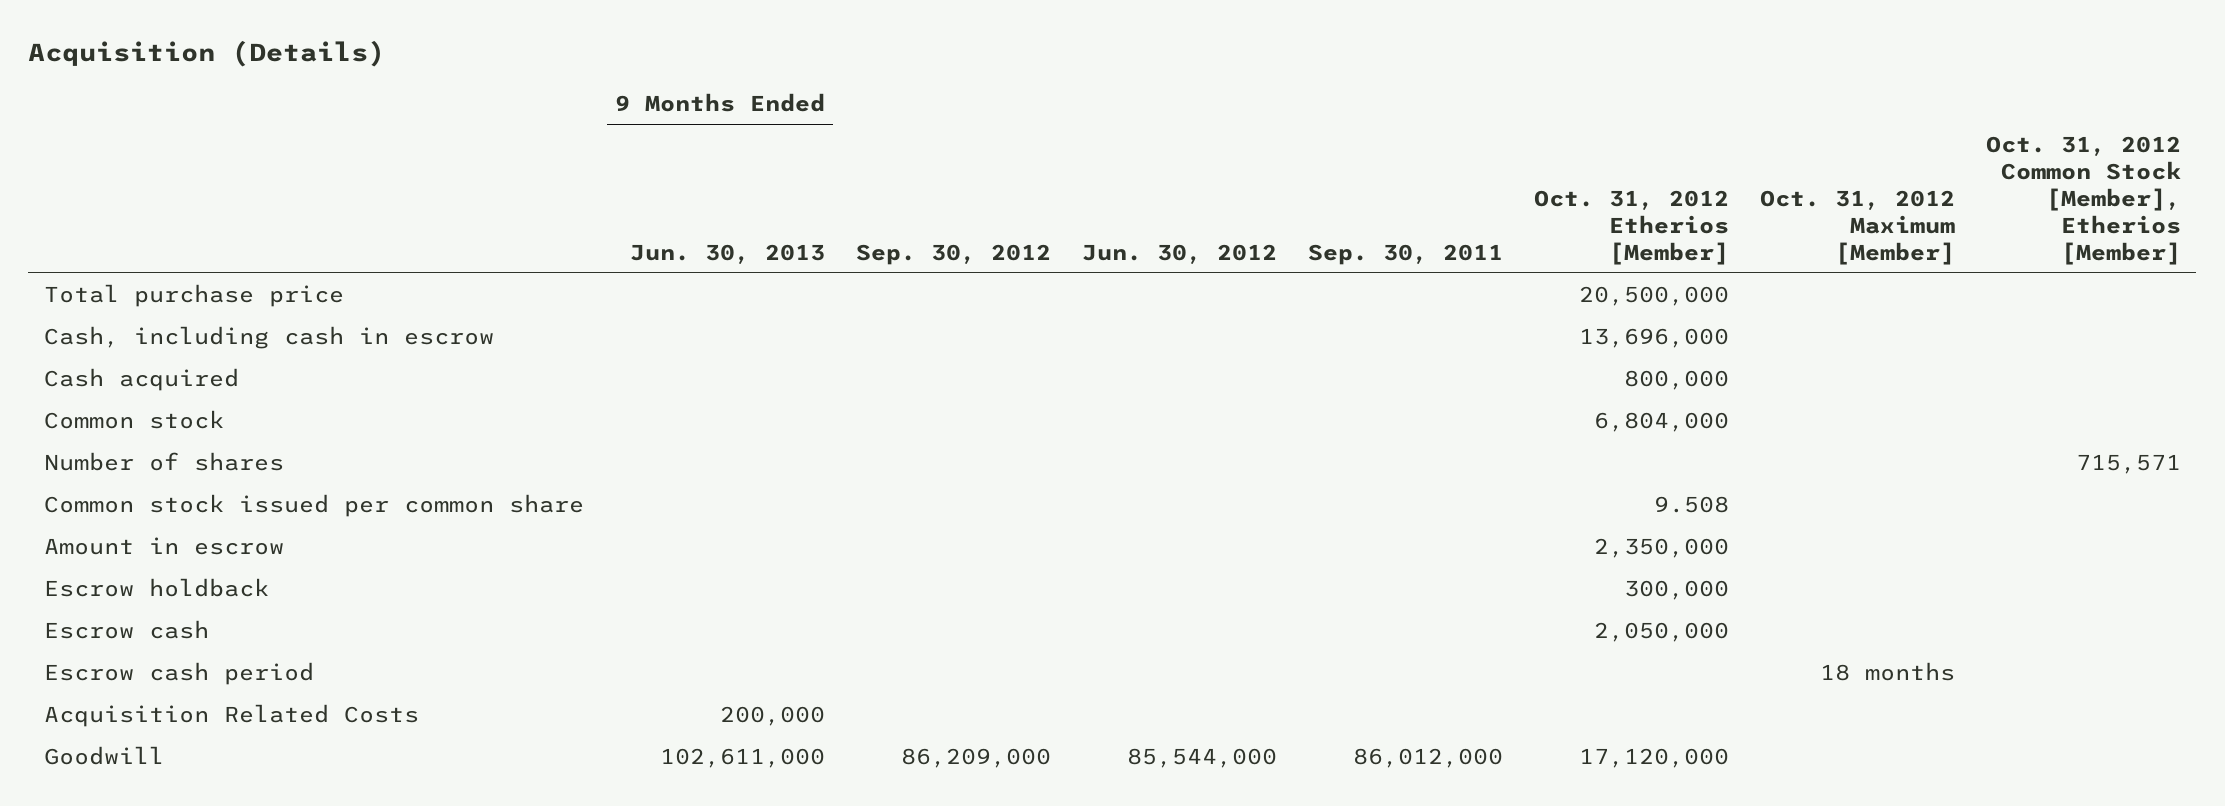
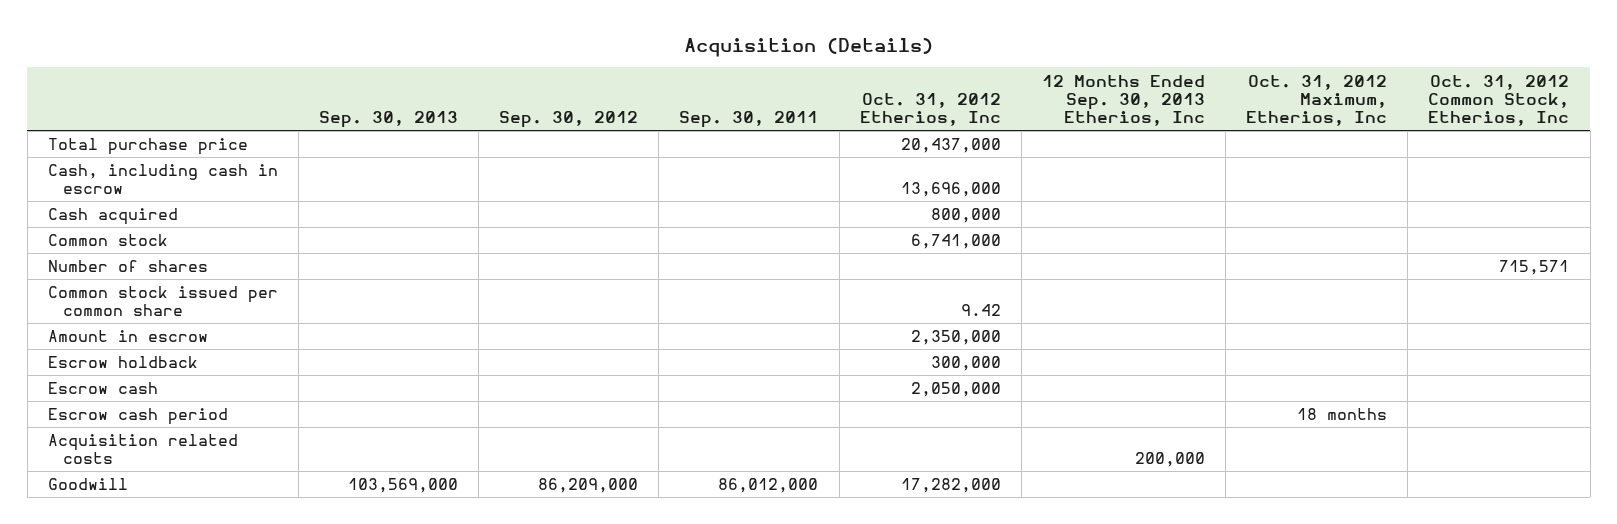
- | 9 Months Ended Jun. 30, 2013 | Sep. 30, 2012 | Jun. 30, 2012 | Sep. 30, 2011 | Oct. 31, 2012 Etherios [Member] | Oct. 31, 2012 Maximum [Member] | Oct. 31, 2012 Common Stock [Member], Etherios [Member]
+ | Sep. 30, 2013 | Sep. 30, 2012 | Sep. 30, 2011 | Oct. 31, 2012 Etherios, Inc | 12 Months Ended Sep. 30, 2013 Etherios, Inc | Oct. 31, 2012 Maximum, Etherios, Inc | Oct. 31, 2012 Common Stock, Etherios, Inc
- Acquisition Related Costs | 200,000 | | | | | |
+ Acquisition related costs | | | | | 200,000 | |

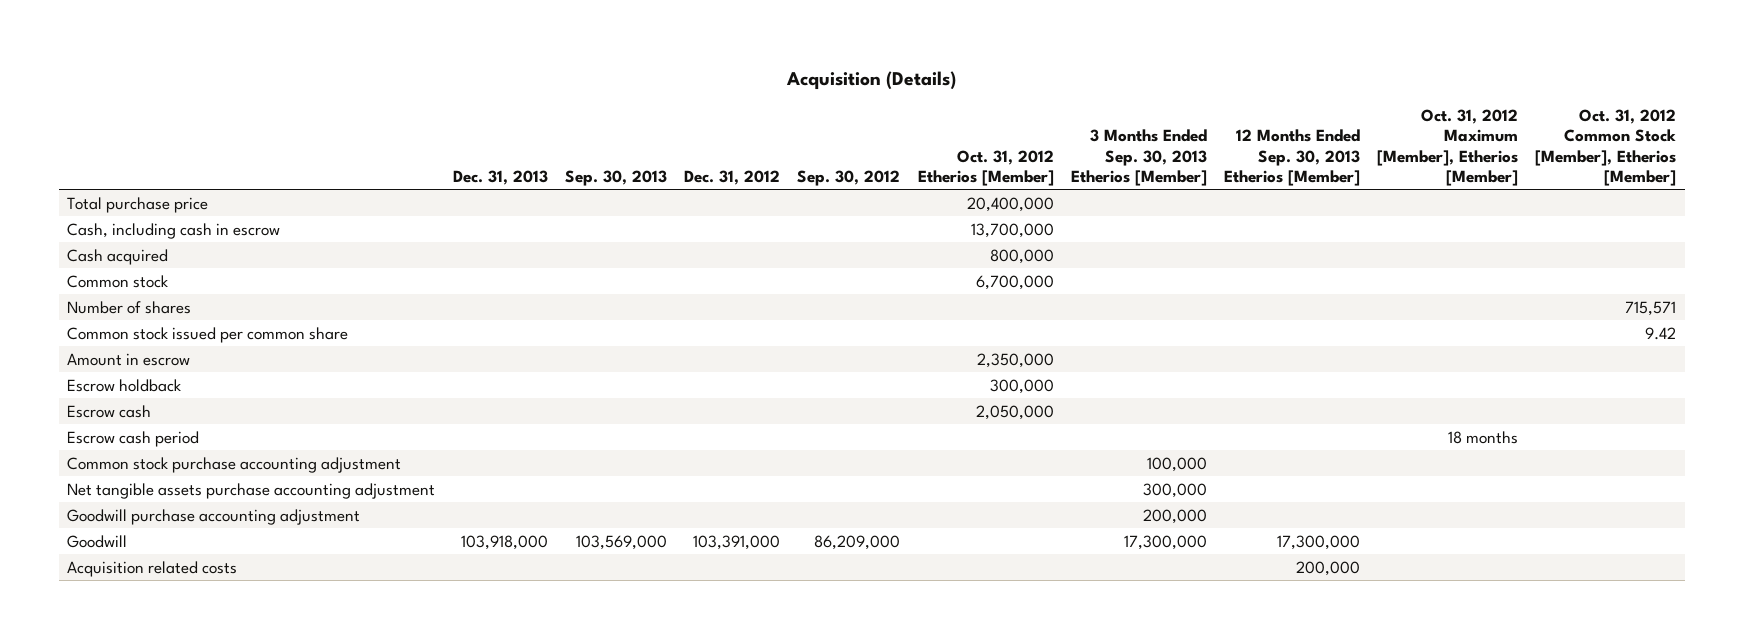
- | Sep. 30, 2013 | Sep. 30, 2012 | Sep. 30, 2011 | Oct. 31, 2012 Etherios, Inc | 12 Months Ended Sep. 30, 2013 Etherios, Inc | Oct. 31, 2012 Maximum, Etherios, Inc | Oct. 31, 2012 Common Stock, Etherios, Inc
+ | Dec. 31, 2013 | Sep. 30, 2013 | Dec. 31, 2012 | Sep. 30, 2012 | Oct. 31, 2012 Etherios [Member] | 3 Months Ended Sep. 30, 2013 Etherios [Member] | 12 Months Ended Sep. 30, 2013 Etherios [Member] | Oct. 31, 2012 Maximum [Member], Etherios [Member] | Oct. 31, 2012 Common Stock [Member], Etherios [Member]
+ Common stock purchase accounting adjustment | | | | | | 100,000 | | |
+ Net tangible assets purchase accounting adjustment | | | | | | 300,000 | | |
+ Goodwill purchase accounting adjustment | | | | | | 200,000 | | |
moved down: Acquisition related costs | | | | | | | 200,000 | |

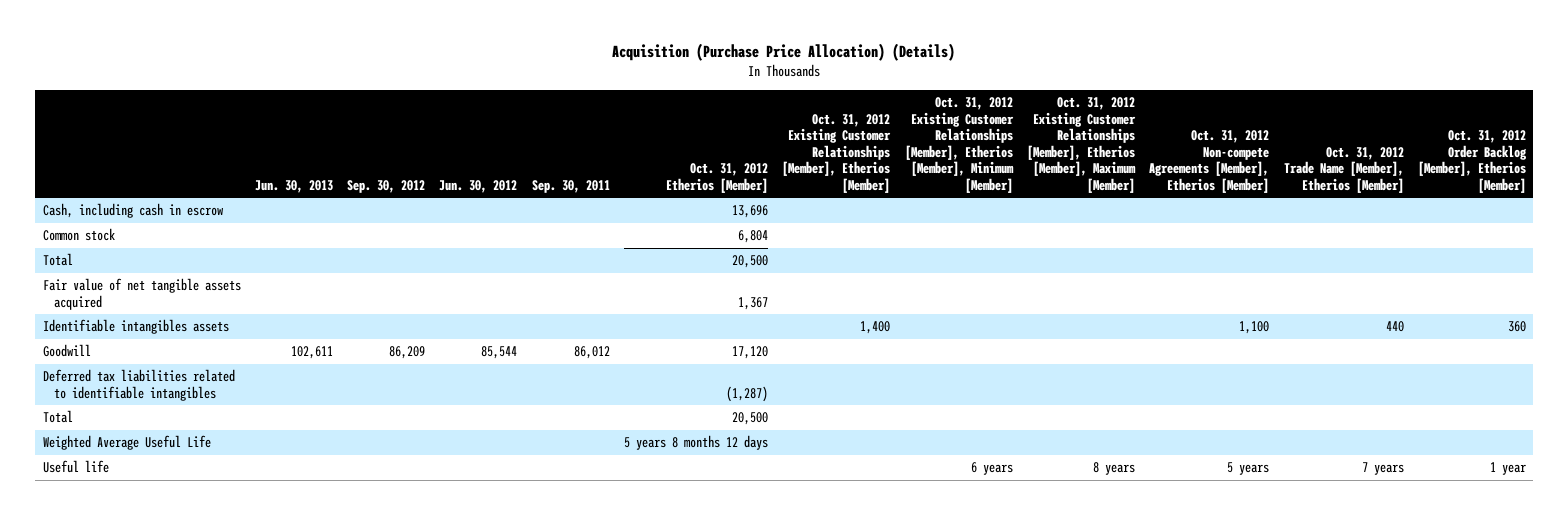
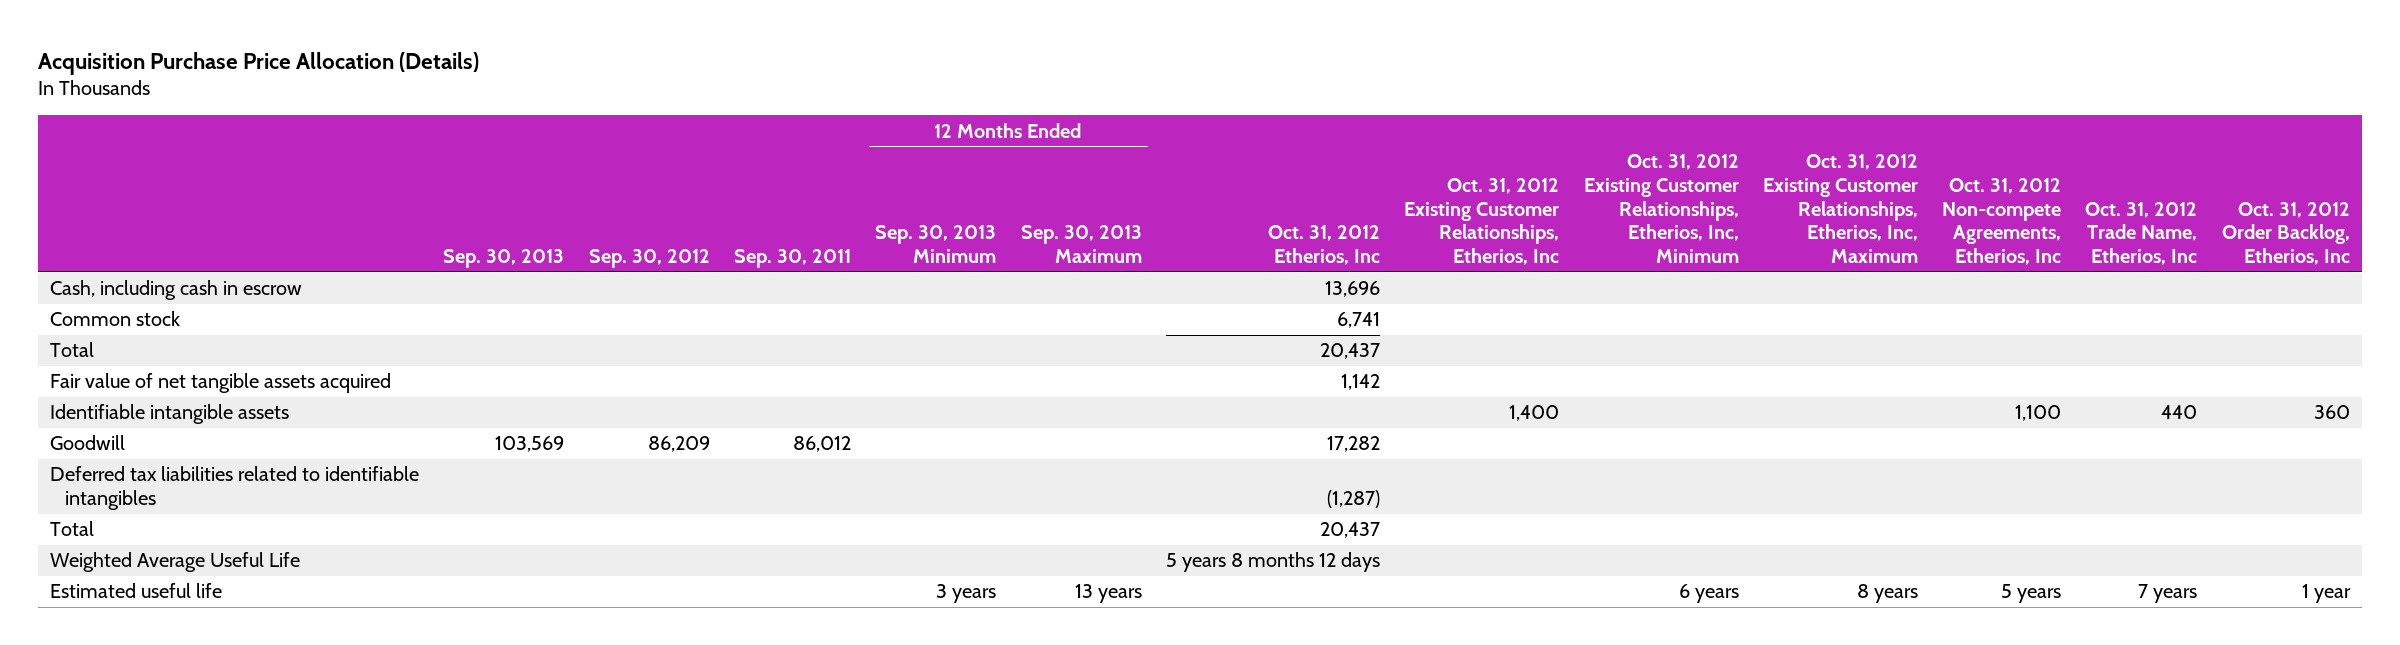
- Acquisition (Purchase Price Allocation) (Details)
+ Acquisition Purchase Price Allocation (Details)
- | Jun. 30, 2013 | Sep. 30, 2012 | Jun. 30, 2012 | Sep. 30, 2011 | Oct. 31, 2012 Etherios [Member] | Oct. 31, 2012 Existing Customer Relationships [Member], Etherios [Member] | Oct. 31, 2012 Existing Customer Relationships [Member], Etherios [Member], Minimum [Member] | Oct. 31, 2012 Existing Customer Relationships [Member], Etherios [Member], Maximum [Member] | Oct. 31, 2012 Non-compete Agreements [Member], Etherios [Member] | Oct. 31, 2012 Trade Name [Member], Etherios [Member] | Oct. 31, 2012 Order Backlog [Member], Etherios [Member]
+ | Sep. 30, 2013 | Sep. 30, 2012 | Sep. 30, 2011 | 12 Months Ended Sep. 30, 2013 Minimum | 12 Months Ended Sep. 30, 2013 Maximum | Oct. 31, 2012 Etherios, Inc | Oct. 31, 2012 Existing Customer Relationships, Etherios, Inc | Oct. 31, 2012 Existing Customer Relationships, Etherios, Inc, Minimum | Oct. 31, 2012 Existing Customer Relationships, Etherios, Inc, Maximum | Oct. 31, 2012 Non-compete Agreements, Etherios, Inc | Oct. 31, 2012 Trade Name, Etherios, Inc | Oct. 31, 2012 Order Backlog, Etherios, Inc
- Identifiable intangibles assets | | | | | | 1,400 | | | 1,100 | 440 | 360
+ Identifiable intangible assets | | | | | | | 1,400 | | | 1,100 | 440 | 360
- Useful life | | | | | | | 6 years | 8 years | 5 years | 7 years | 1 year
+ Estimated useful life | | | | 3 years | 13 years | | | 6 years | 8 years | 5 years | 7 years | 1 year

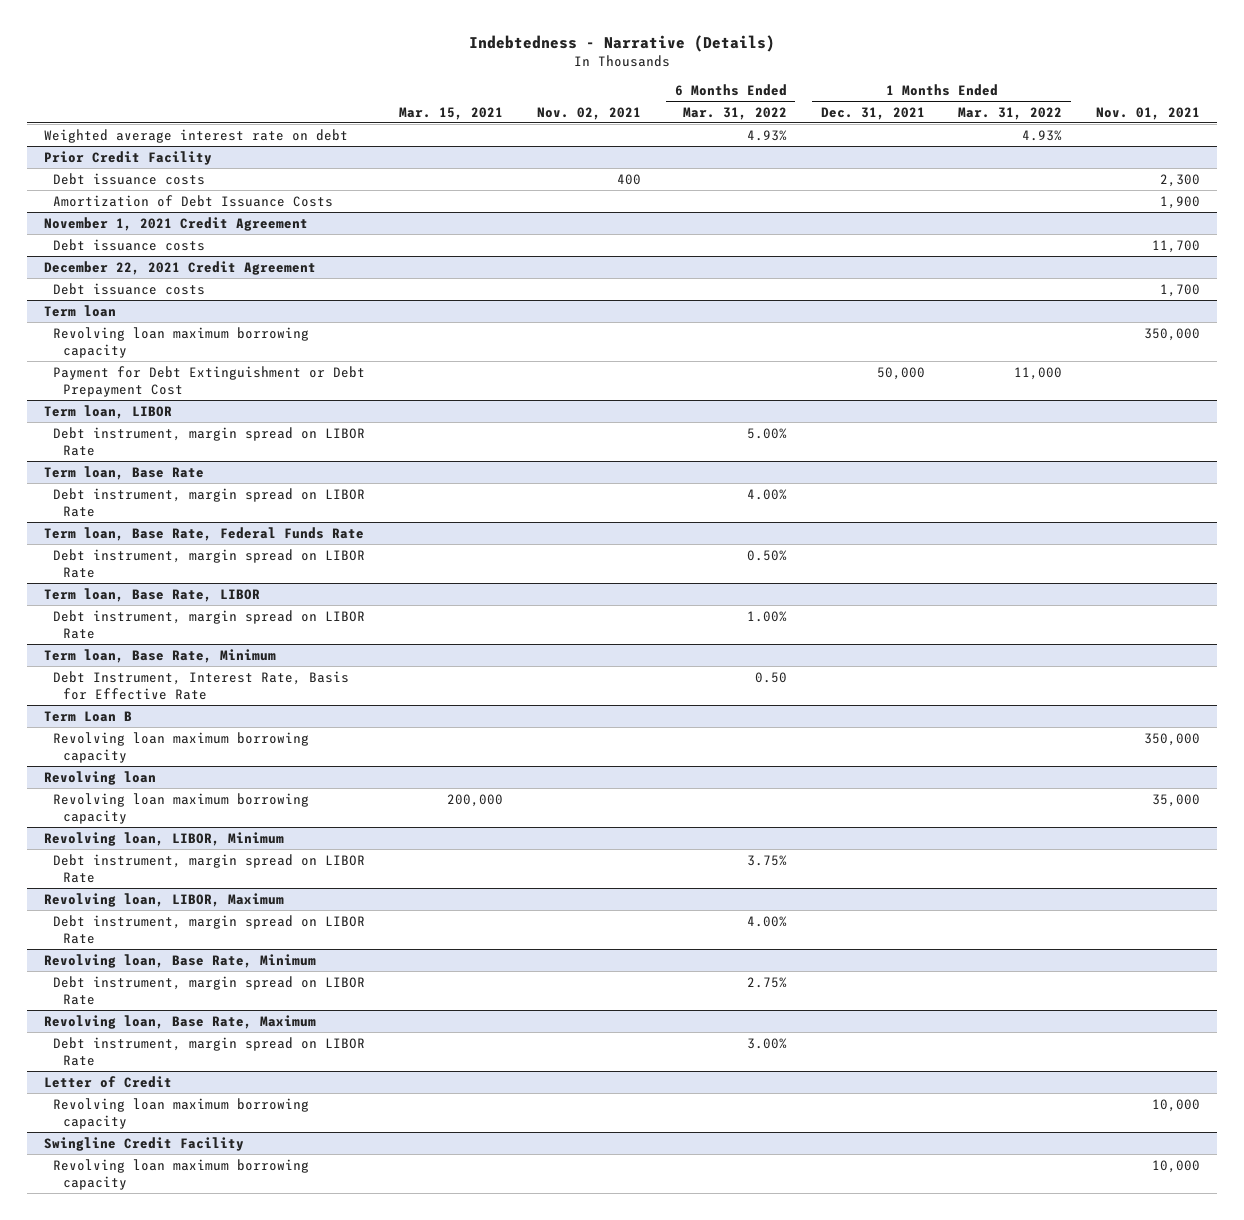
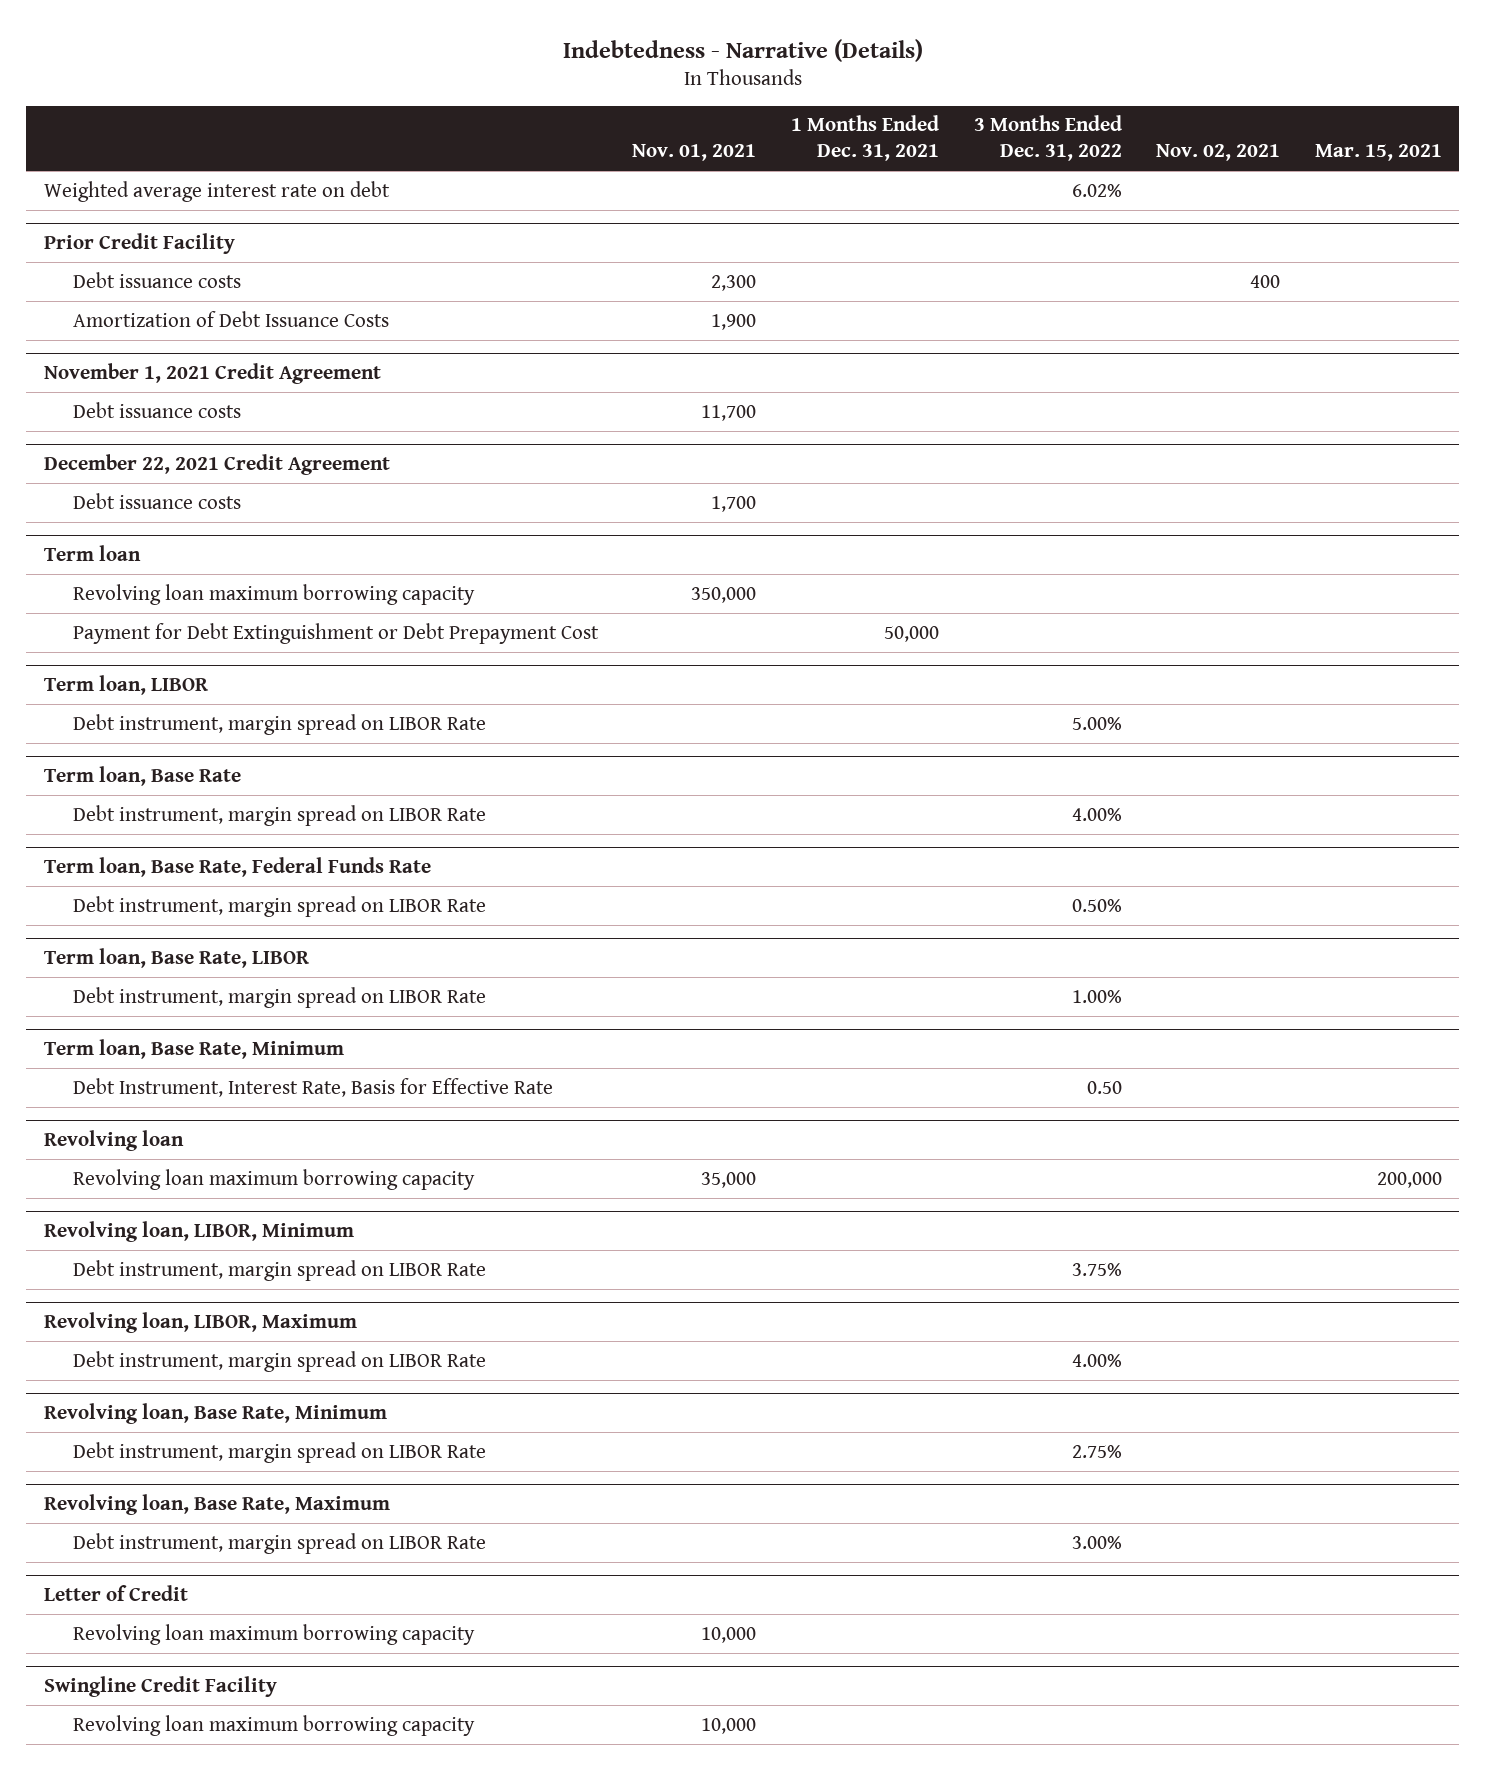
- | Mar. 15, 2021 | Nov. 02, 2021 | 6 Months Ended Mar. 31, 2022 | 1 Months Ended Dec. 31, 2021 | 1 Months Ended Mar. 31, 2022 | Nov. 01, 2021
+ | Nov. 01, 2021 | 1 Months Ended Dec. 31, 2021 | 3 Months Ended Dec. 31, 2022 | Nov. 02, 2021 | Mar. 15, 2021
- Term Loan B
- Revolving loan maximum borrowing capacity | | | | | | 350,000

